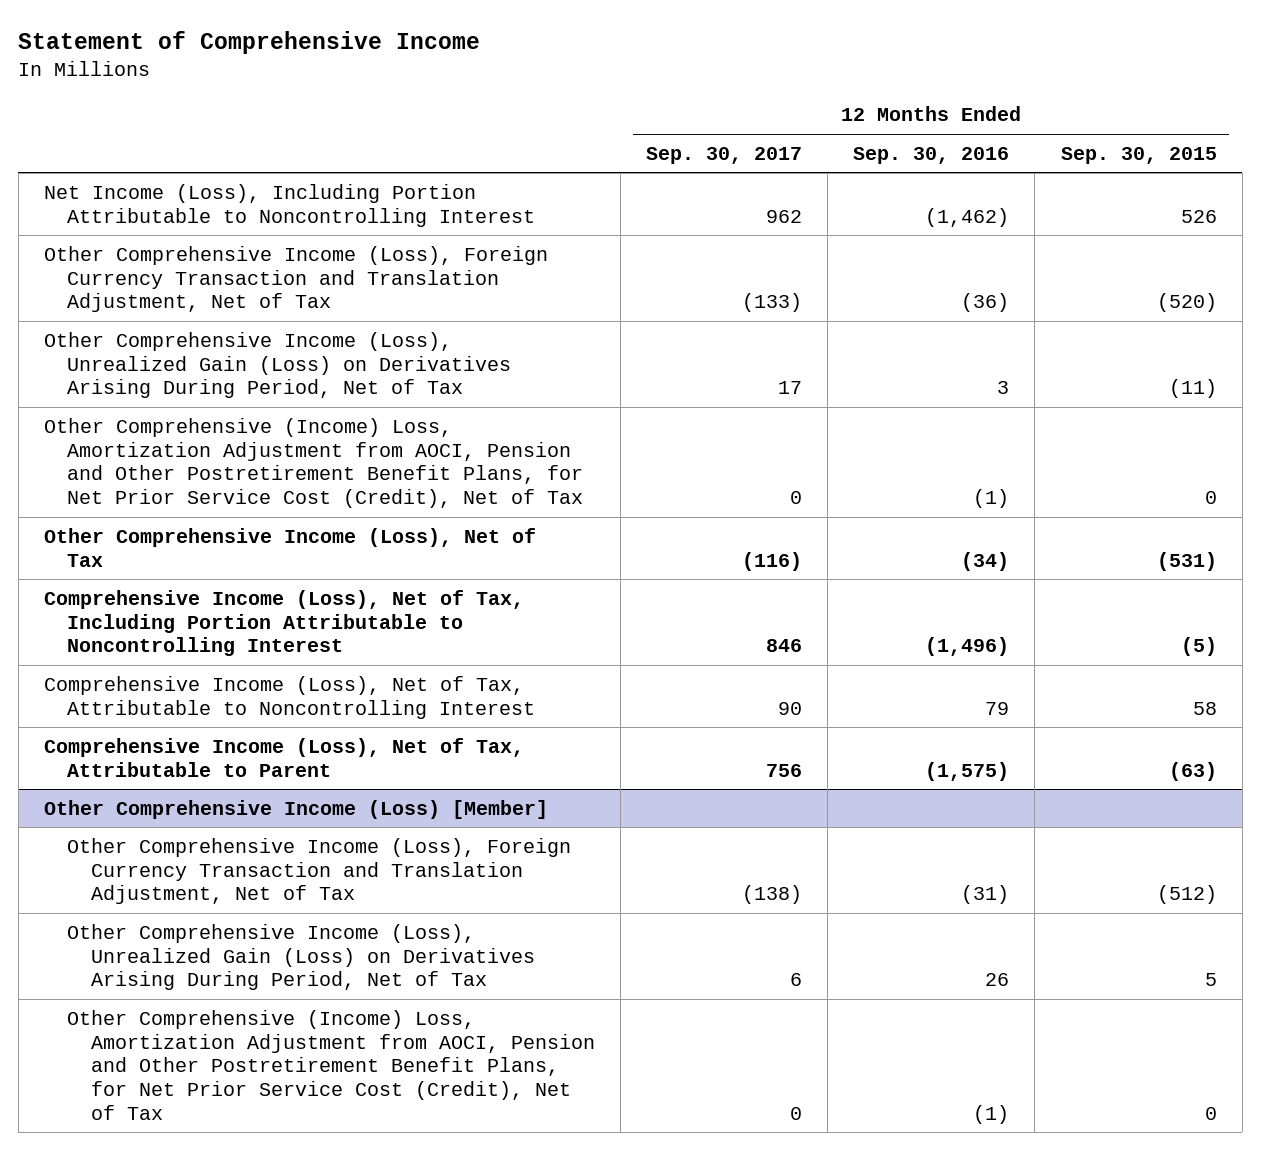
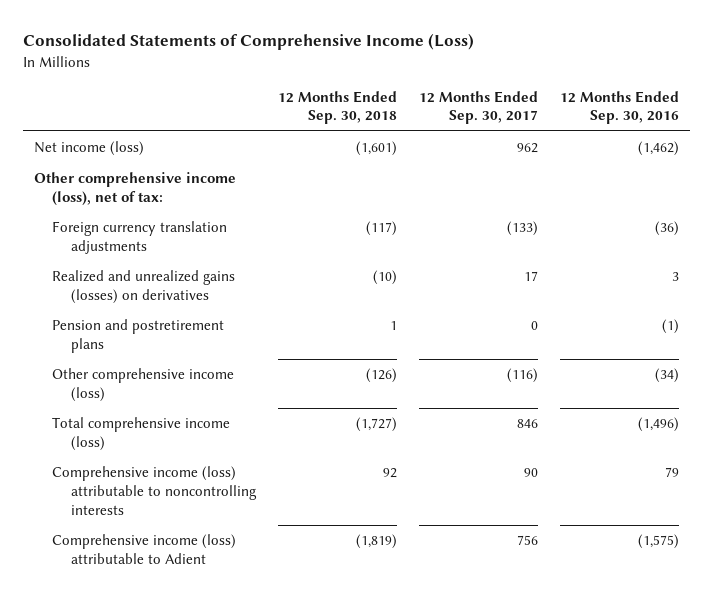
- Statement of Comprehensive Income
+ Consolidated Statements of Comprehensive Income (Loss)
- | 12 Months Ended Sep. 30, 2017 | 12 Months Ended Sep. 30, 2016 | 12 Months Ended Sep. 30, 2015
+ | 12 Months Ended Sep. 30, 2018 | 12 Months Ended Sep. 30, 2017 | 12 Months Ended Sep. 30, 2016
- Net Income (Loss), Including Portion Attributable to Noncontrolling Interest | 962 | (1,462) | 526
- Other Comprehensive Income (Loss), Foreign Currency Transaction and Translation Adjustment, Net of Tax | (133) | (36) | (520)
- Other Comprehensive Income (Loss), Unrealized Gain (Loss) on Derivatives Arising During Period, Net of Tax | 17 | 3 | (11)
- Other Comprehensive (Income) Loss, Amortization Adjustment from AOCI, Pension and Other Postretirement Benefit Plans, for Net Prior Service Cost (Credit), Net of Tax | 0 | (1) | 0
- Other Comprehensive Income (Loss), Net of Tax | (116) | (34) | (531)
- Comprehensive Income (Loss), Net of Tax, Including Portion Attributable to Noncontrolling Interest | 846 | (1,496) | (5)
- Comprehensive Income (Loss), Net of Tax, Attributable to Noncontrolling Interest | 90 | 79 | 58
- Comprehensive Income (Loss), Net of Tax, Attributable to Parent | 756 | (1,575) | (63)
- Other Comprehensive Income (Loss) [Member]
- Other Comprehensive Income (Loss), Foreign Currency Transaction and Translation Adjustment, Net of Tax | (138) | (31) | (512)
- Other Comprehensive Income (Loss), Unrealized Gain (Loss) on Derivatives Arising During Period, Net of Tax | 6 | 26 | 5
- Other Comprehensive (Income) Loss, Amortization Adjustment from AOCI, Pension and Other Postretirement Benefit Plans, for Net Prior Service Cost (Credit), Net of Tax | 0 | (1) | 0
+ Net income (loss) | (1,601) | 962 | (1,462)
+ Other comprehensive income (loss), net of tax:
+ Foreign currency translation adjustments | (117) | (133) | (36)
+ Realized and unrealized gains (losses) on derivatives | (10) | 17 | 3
+ Pension and postretirement plans | 1 | 0 | (1)
+ Other comprehensive income (loss) | (126) | (116) | (34)
+ Total comprehensive income (loss) | (1,727) | 846 | (1,496)
+ Comprehensive income (loss) attributable to noncontrolling interests | 92 | 90 | 79
+ Comprehensive income (loss) attributable to Adient | (1,819) | 756 | (1,575)

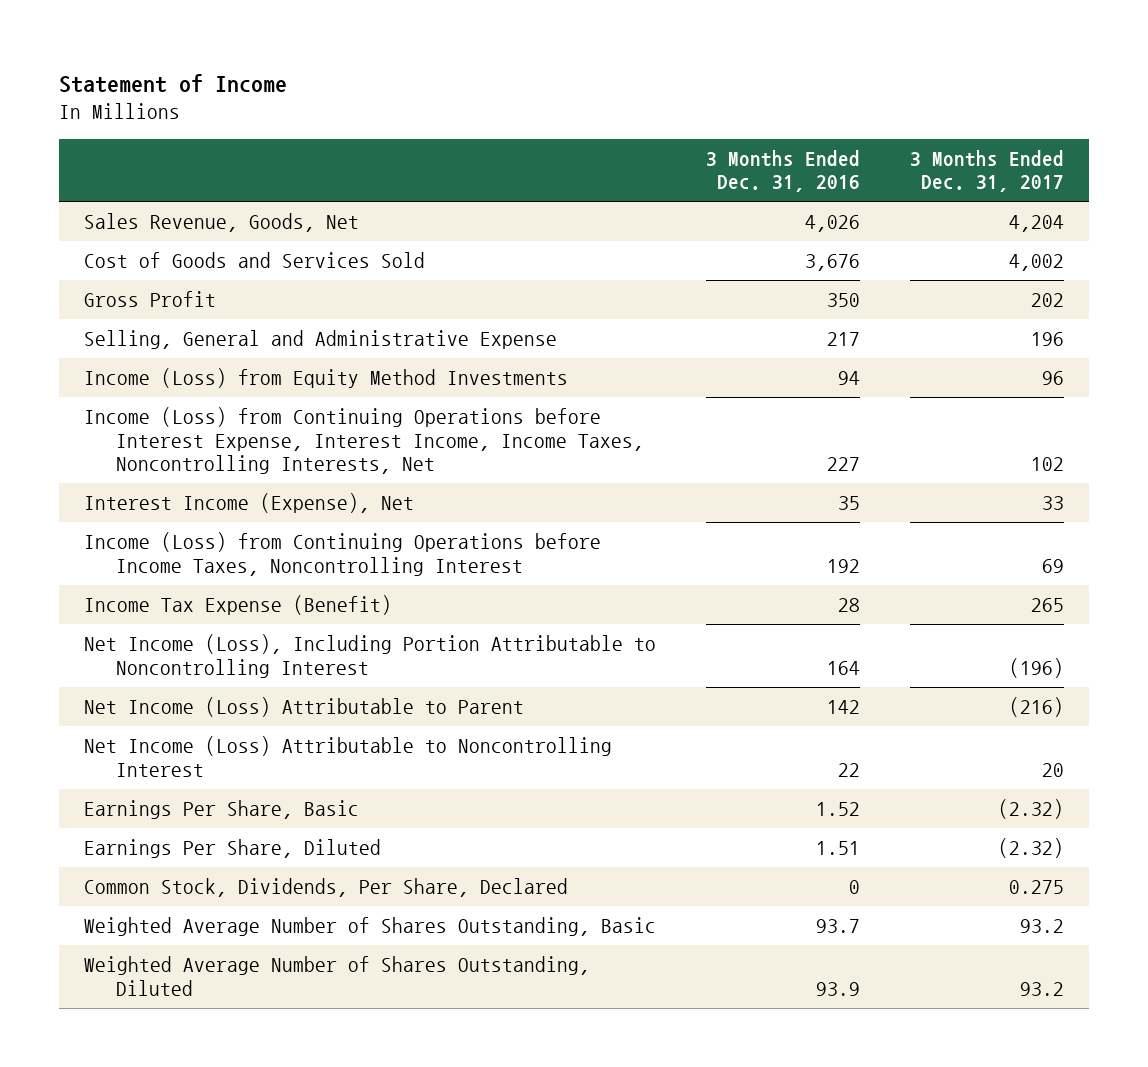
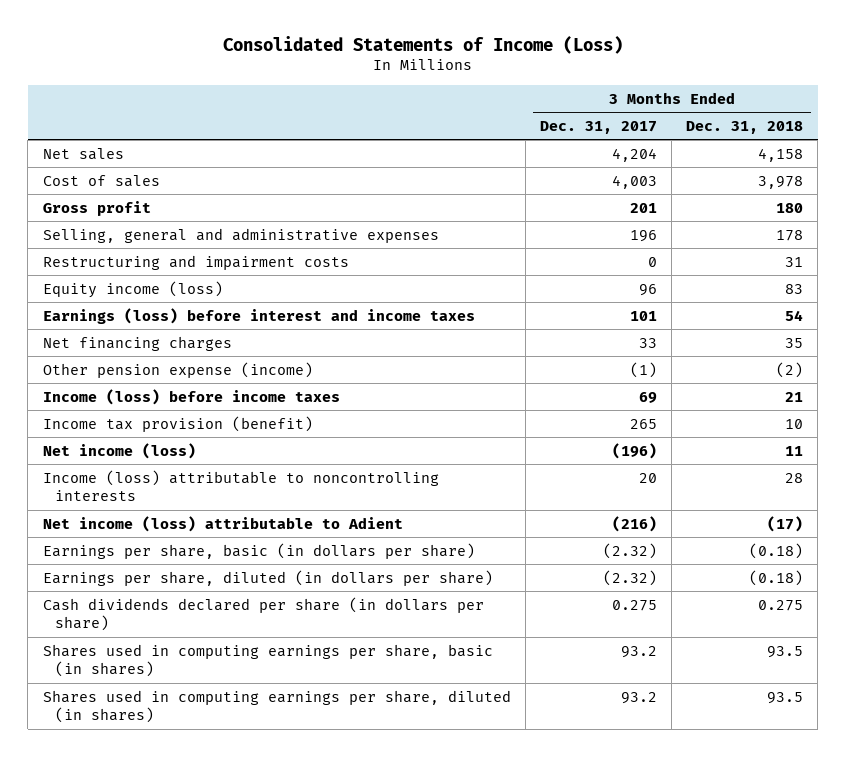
- Statement of Income
+ Consolidated Statements of Income (Loss)
- | 3 Months Ended Dec. 31, 2016 | 3 Months Ended Dec. 31, 2017
+ | 3 Months Ended Dec. 31, 2017 | 3 Months Ended Dec. 31, 2018
- Sales Revenue, Goods, Net | 4,026 | 4,204
- Cost of Goods and Services Sold | 3,676 | 4,002
- Gross Profit | 350 | 202
- Selling, General and Administrative Expense | 217 | 196
- Income (Loss) from Equity Method Investments | 94 | 96
- Income (Loss) from Continuing Operations before Interest Expense, Interest Income, Income Taxes, Noncontrolling Interests, Net | 227 | 102
- Interest Income (Expense), Net | 35 | 33
- Income (Loss) from Continuing Operations before Income Taxes, Noncontrolling Interest | 192 | 69
- Income Tax Expense (Benefit) | 28 | 265
- Net Income (Loss), Including Portion Attributable to Noncontrolling Interest | 164 | (196)
- Net Income (Loss) Attributable to Parent | 142 | (216)
- Net Income (Loss) Attributable to Noncontrolling Interest | 22 | 20
- Earnings Per Share, Basic | 1.52 | (2.32)
- Earnings Per Share, Diluted | 1.51 | (2.32)
- Common Stock, Dividends, Per Share, Declared | 0 | 0.275
- Weighted Average Number of Shares Outstanding, Basic | 93.7 | 93.2
- Weighted Average Number of Shares Outstanding, Diluted | 93.9 | 93.2
+ Net sales | 4,204 | 4,158
+ Cost of sales | 4,003 | 3,978
+ Gross profit | 201 | 180
+ Selling, general and administrative expenses | 196 | 178
+ Restructuring and impairment costs | 0 | 31
+ Equity income (loss) | 96 | 83
+ Earnings (loss) before interest and income taxes | 101 | 54
+ Net financing charges | 33 | 35
+ Other pension expense (income) | (1) | (2)
+ Income (loss) before income taxes | 69 | 21
+ Income tax provision (benefit) | 265 | 10
+ Net income (loss) | (196) | 11
+ Income (loss) attributable to noncontrolling interests | 20 | 28
+ Net income (loss) attributable to Adient | (216) | (17)
+ Earnings per share, basic (in dollars per share) | (2.32) | (0.18)
+ Earnings per share, diluted (in dollars per share) | (2.32) | (0.18)
+ Cash dividends declared per share (in dollars per share) | 0.275 | 0.275
+ Shares used in computing earnings per share, basic (in shares) | 93.2 | 93.5
+ Shares used in computing earnings per share, diluted (in shares) | 93.2 | 93.5

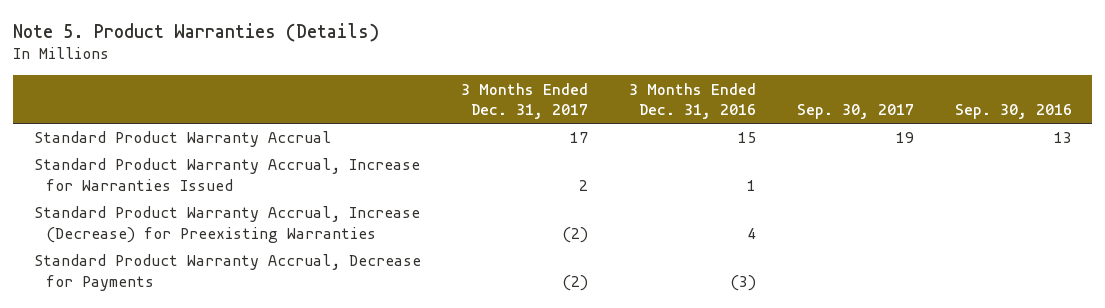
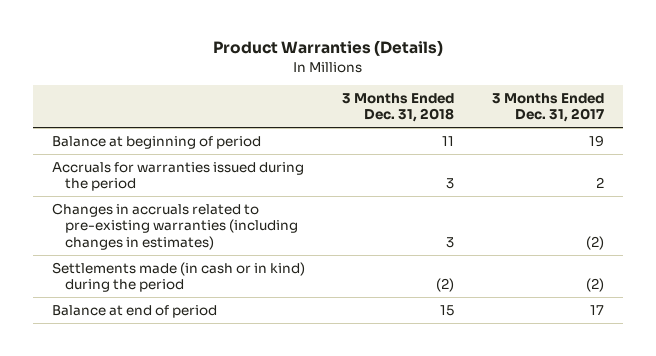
- Note 5. Product Warranties (Details)
+ Product Warranties (Details)
- | 3 Months Ended Dec. 31, 2017 | 3 Months Ended Dec. 31, 2016 | Sep. 30, 2017 | Sep. 30, 2016
+ | 3 Months Ended Dec. 31, 2018 | 3 Months Ended Dec. 31, 2017
- Standard Product Warranty Accrual | 17 | 15 | 19 | 13
- Standard Product Warranty Accrual, Increase for Warranties Issued | 2 | 1 | |
- Standard Product Warranty Accrual, Increase (Decrease) for Preexisting Warranties | (2) | 4 | |
- Standard Product Warranty Accrual, Decrease for Payments | (2) | (3) | |
+ Balance at beginning of period | 11 | 19
+ Accruals for warranties issued during the period | 3 | 2
+ Changes in accruals related to pre-existing warranties (including changes in estimates) | 3 | (2)
+ Settlements made (in cash or in kind) during the period | (2) | (2)
+ Balance at end of period | 15 | 17

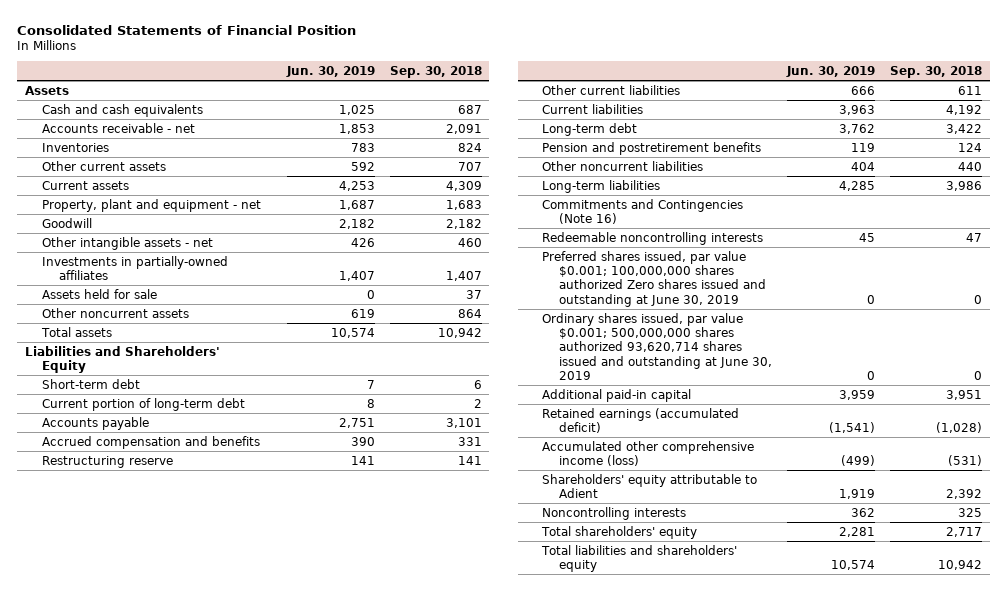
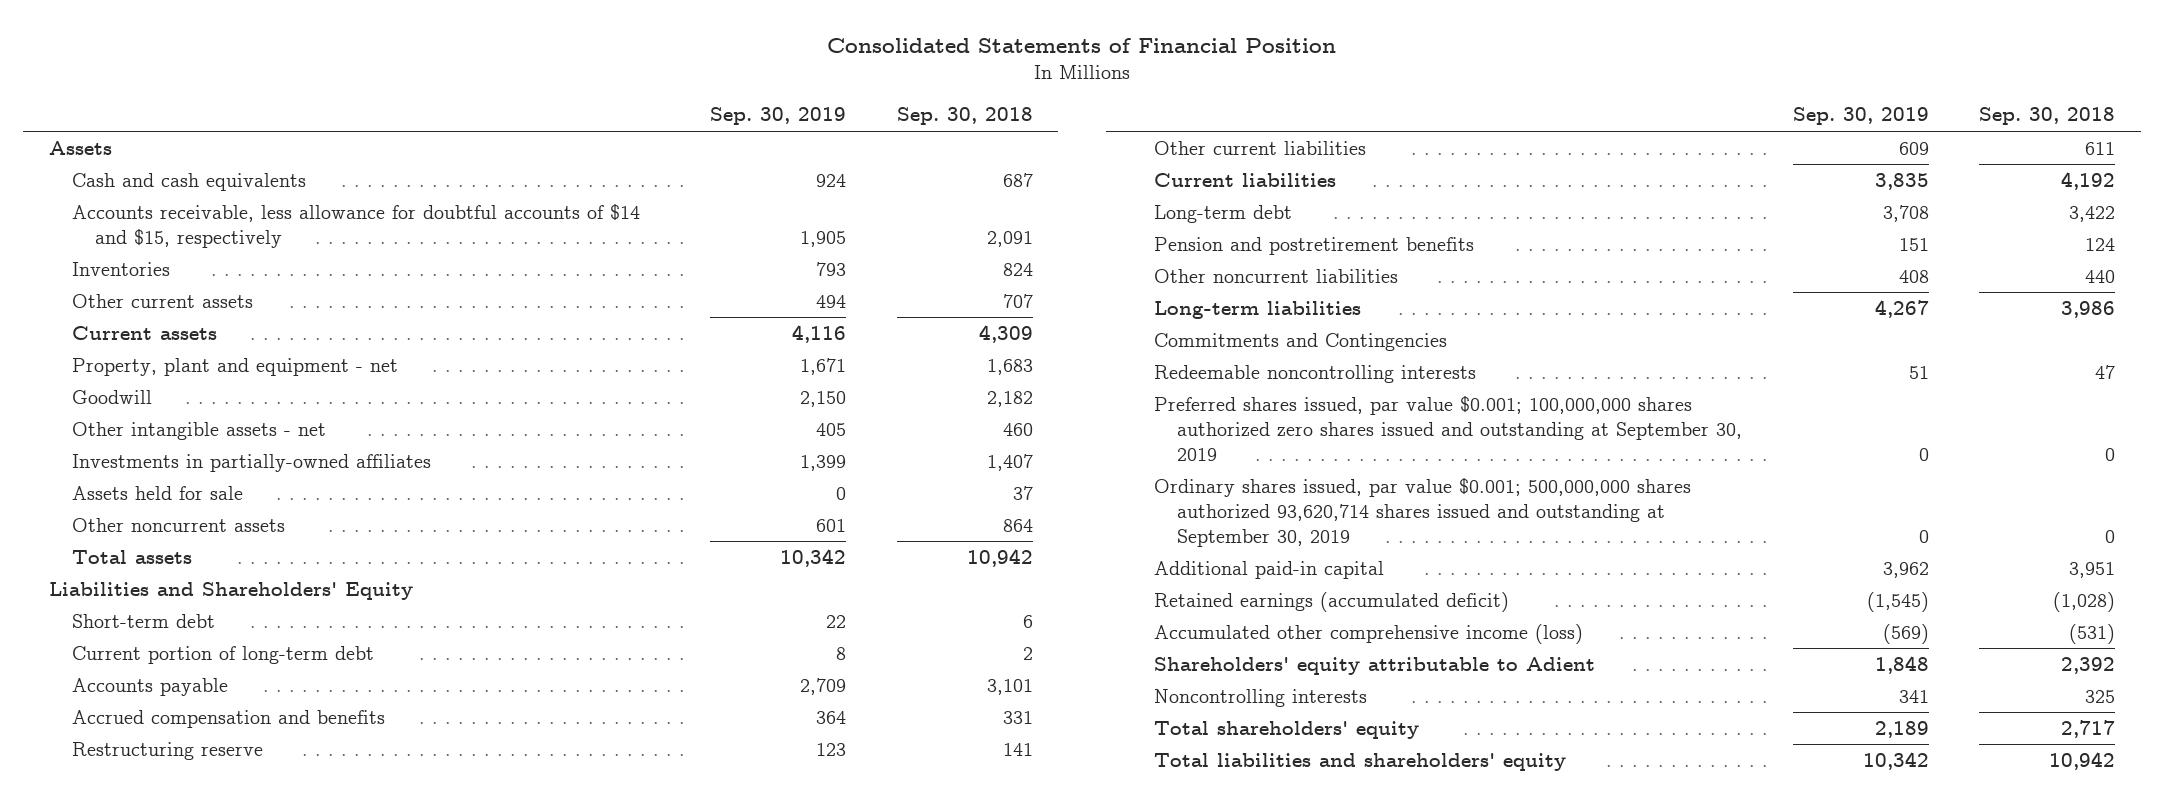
- | Jun. 30, 2019 | Sep. 30, 2018
+ | Sep. 30, 2019 | Sep. 30, 2018
- Accounts receivable - net | 1,853 | 2,091
+ Accounts receivable, less allowance for doubtful accounts of $14 and $15, respectively | 1,905 | 2,091
- Commitments and Contingencies (Note 16)
+ Commitments and Contingencies
- Preferred shares issued, par value $0.001; 100,000,000 shares authorized Zero shares issued and outstanding at June 30, 2019 | 0 | 0
- Ordinary shares issued, par value $0.001; 500,000,000 shares authorized 93,620,714 shares issued and outstanding at June 30, 2019 | 0 | 0
+ Preferred shares issued, par value $0.001; 100,000,000 shares authorized zero shares issued and outstanding at September 30, 2019 | 0 | 0
+ Ordinary shares issued, par value $0.001; 500,000,000 shares authorized 93,620,714 shares issued and outstanding at September 30, 2019 | 0 | 0

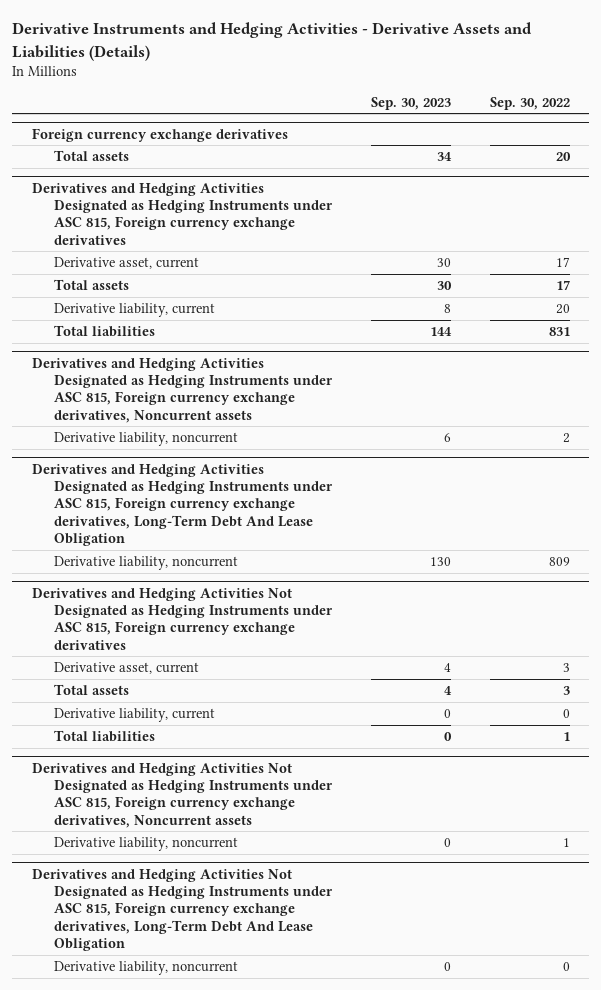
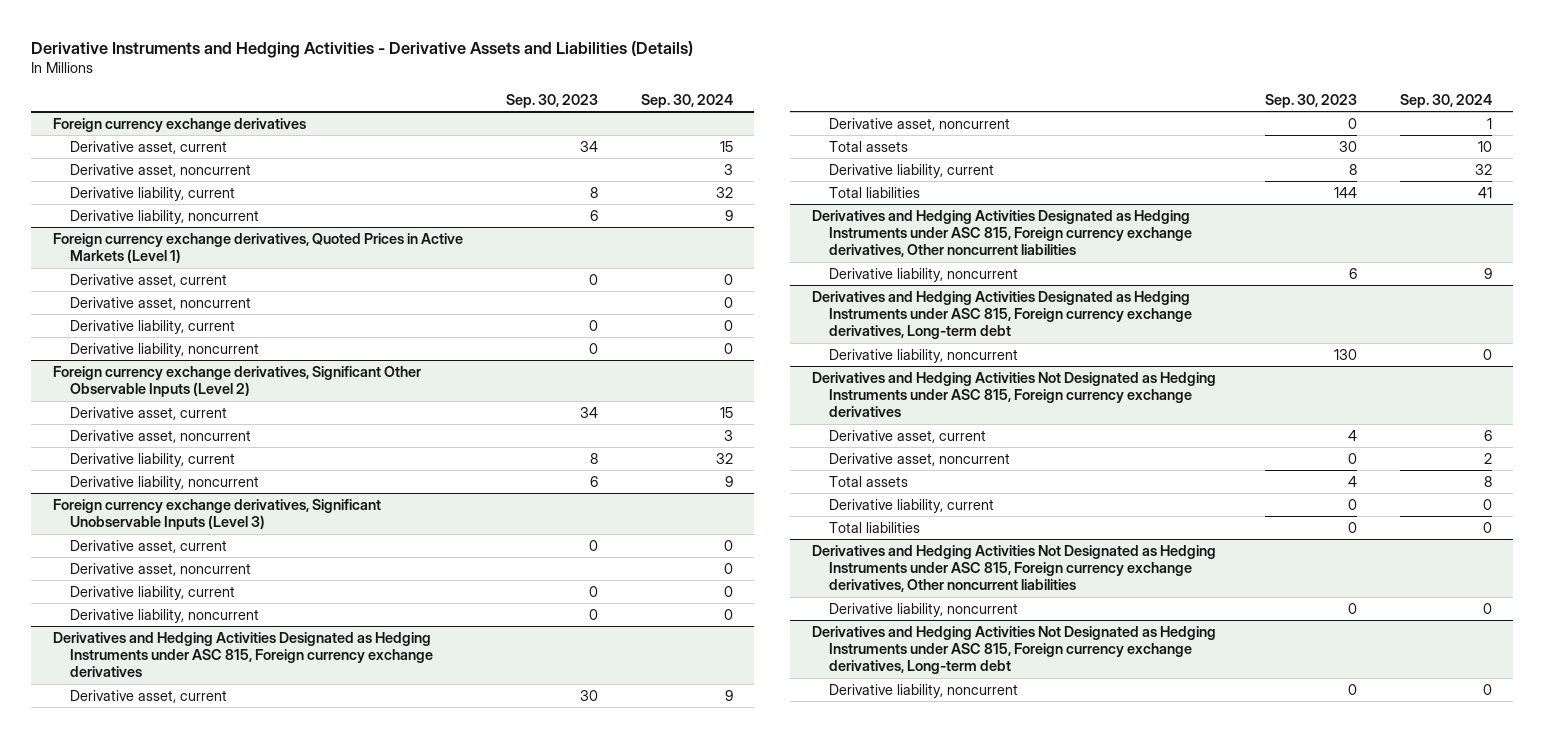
- | Sep. 30, 2023 | Sep. 30, 2022
+ | Sep. 30, 2023 | Sep. 30, 2024
@ Foreign currency exchange derivatives
- Total assets | 34 | 20
+ Derivative asset, current | 34 | 15
+ Derivative asset, noncurrent | | 3
+ Derivative liability, current | 8 | 32
+ Derivative liability, noncurrent | 6 | 9
+ Foreign currency exchange derivatives, Quoted Prices in Active Markets (Level 1)
+ Derivative asset, current | 0 | 0
+ Derivative asset, noncurrent | | 0
+ Derivative liability, current | 0 | 0
+ Derivative liability, noncurrent | 0 | 0
+ Foreign currency exchange derivatives, Significant Other Observable Inputs (Level 2)
+ Derivative asset, current | 34 | 15
+ Derivative asset, noncurrent | | 3
+ Derivative liability, current | 8 | 32
+ Derivative liability, noncurrent | 6 | 9
+ Foreign currency exchange derivatives, Significant Unobservable Inputs (Level 3)
+ Derivative asset, current | 0 | 0
+ Derivative asset, noncurrent | | 0
+ Derivative liability, current | 0 | 0
+ Derivative liability, noncurrent | 0 | 0
@ Derivatives and Hedging Activities Designated as Hedging Instruments under ASC 815, Foreign currency exchange derivatives
+ Derivative asset, noncurrent | 0 | 1
- Derivatives and Hedging Activities Designated as Hedging Instruments under ASC 815, Foreign currency exchange derivatives, Noncurrent assets
+ Derivatives and Hedging Activities Designated as Hedging Instruments under ASC 815, Foreign currency exchange derivatives, Other noncurrent liabilities
- Derivatives and Hedging Activities Designated as Hedging Instruments under ASC 815, Foreign currency exchange derivatives, Long-Term Debt And Lease Obligation
+ Derivatives and Hedging Activities Designated as Hedging Instruments under ASC 815, Foreign currency exchange derivatives, Long-term debt
@ Derivatives and Hedging Activities Not Designated as Hedging Instruments under ASC 815, Foreign currency exchange derivatives
+ Derivative asset, noncurrent | 0 | 2
- Derivatives and Hedging Activities Not Designated as Hedging Instruments under ASC 815, Foreign currency exchange derivatives, Noncurrent assets
+ Derivatives and Hedging Activities Not Designated as Hedging Instruments under ASC 815, Foreign currency exchange derivatives, Other noncurrent liabilities
- Derivatives and Hedging Activities Not Designated as Hedging Instruments under ASC 815, Foreign currency exchange derivatives, Long-Term Debt And Lease Obligation
+ Derivatives and Hedging Activities Not Designated as Hedging Instruments under ASC 815, Foreign currency exchange derivatives, Long-term debt

